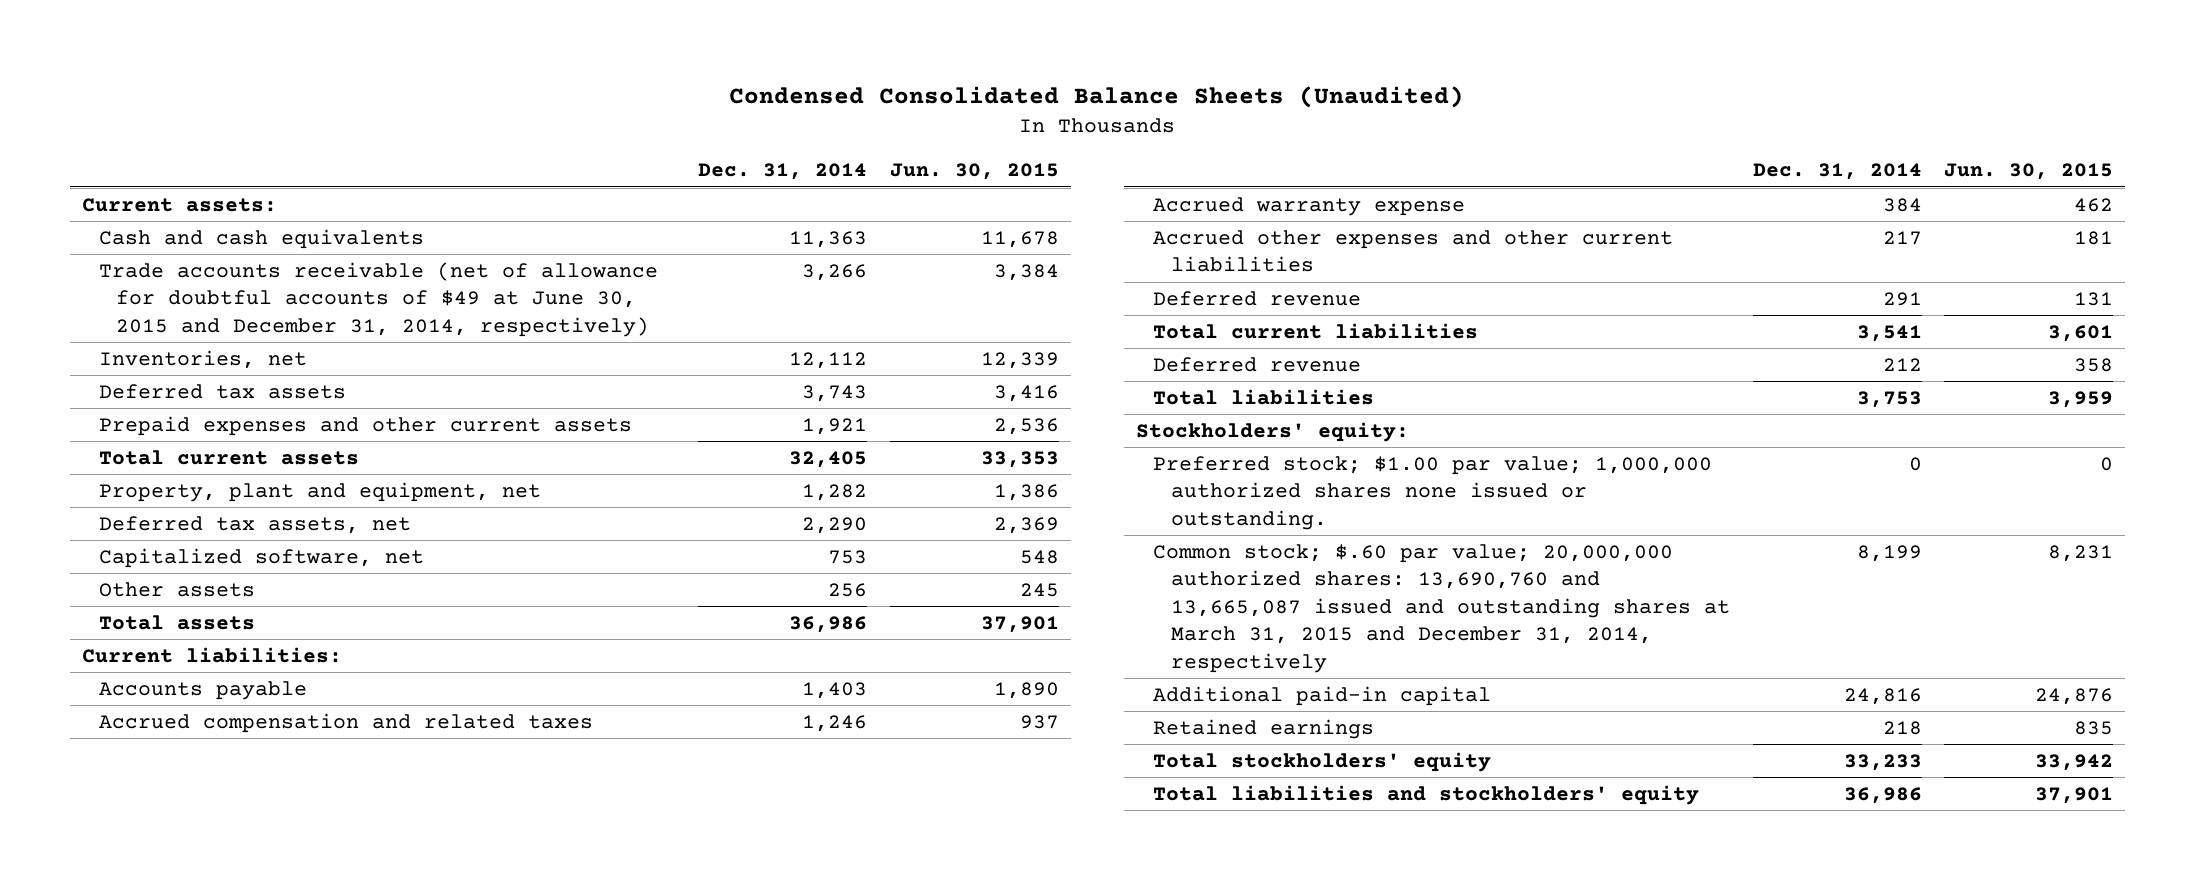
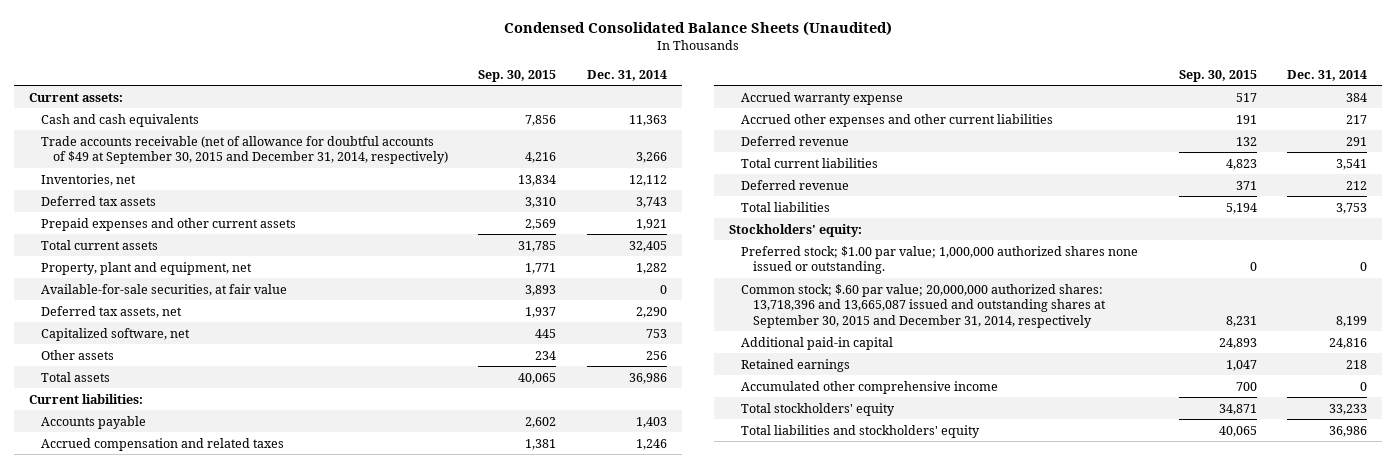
- | Dec. 31, 2014 | Jun. 30, 2015
+ | Sep. 30, 2015 | Dec. 31, 2014
- Trade accounts receivable (net of allowance for doubtful accounts of $49 at June 30, 2015 and December 31, 2014, respectively) | 3,266 | 3,384
+ Trade accounts receivable (net of allowance for doubtful accounts of $49 at September 30, 2015 and December 31, 2014, respectively) | 4,216 | 3,266
+ Available-for-sale securities, at fair value | 3,893 | 0
- Common stock; $.60 par value; 20,000,000 authorized shares: 13,690,760 and 13,665,087 issued and outstanding shares at March 31, 2015 and December 31, 2014, respectively | 8,199 | 8,231
+ Common stock; $.60 par value; 20,000,000 authorized shares: 13,718,396 and 13,665,087 issued and outstanding shares at September 30, 2015 and December 31, 2014, respectively | 8,231 | 8,199
+ Accumulated other comprehensive income | 700 | 0

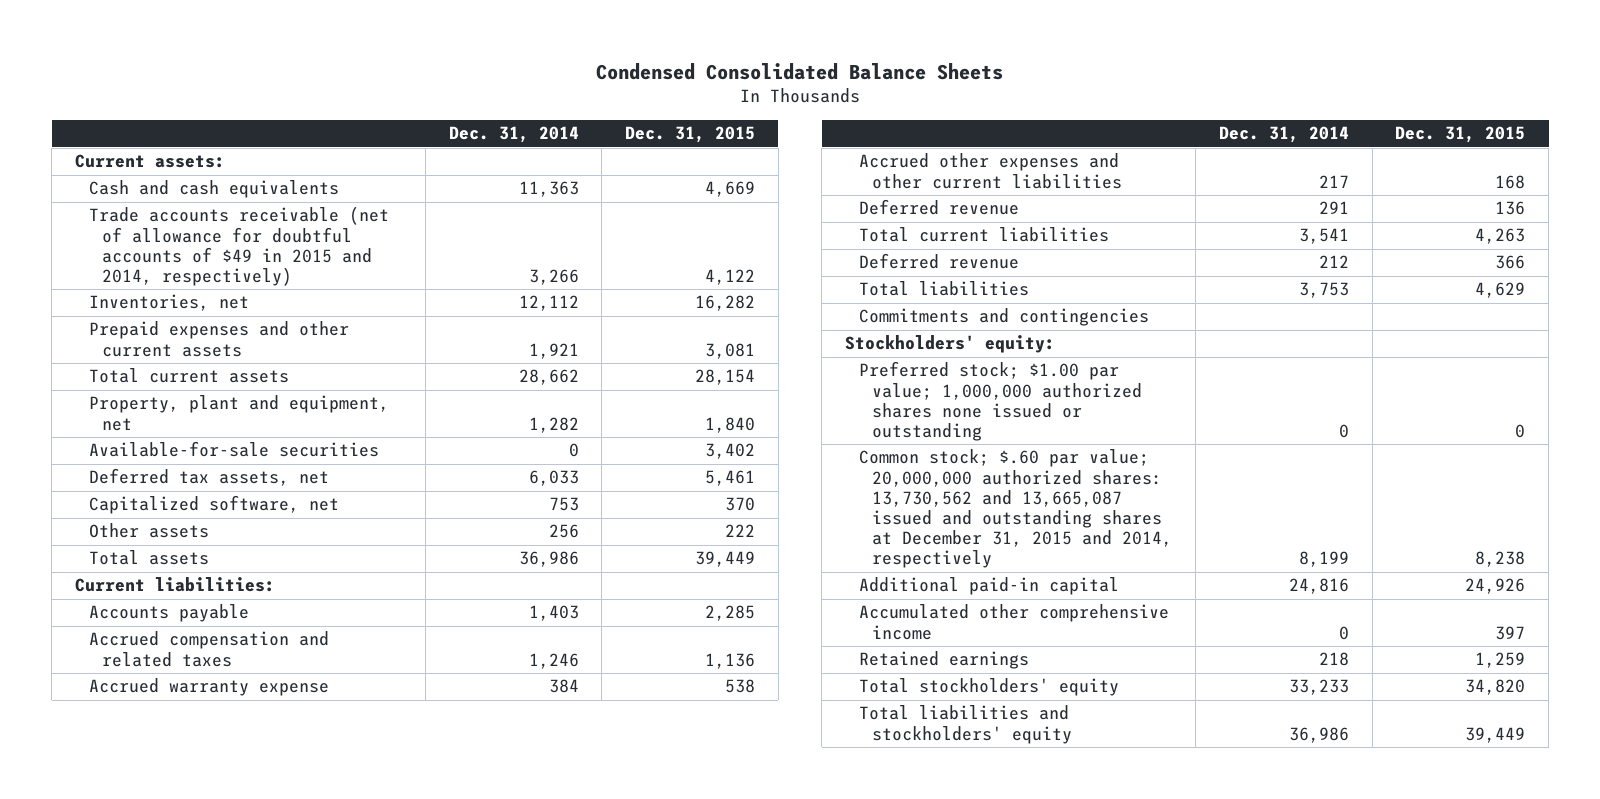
- Condensed Consolidated Balance Sheets (Unaudited)
+ Condensed Consolidated Balance Sheets
- | Sep. 30, 2015 | Dec. 31, 2014
+ | Dec. 31, 2014 | Dec. 31, 2015
- Trade accounts receivable (net of allowance for doubtful accounts of $49 at September 30, 2015 and December 31, 2014, respectively) | 4,216 | 3,266
+ Trade accounts receivable (net of allowance for doubtful accounts of $49 in 2015 and 2014, respectively) | 3,266 | 4,122
- Deferred tax assets | 3,310 | 3,743
- Total current assets | 31,785 | 32,405
+ Total current assets | 28,662 | 28,154
- Available-for-sale securities, at fair value | 3,893 | 0
- Deferred tax assets, net | 1,937 | 2,290
+ Available-for-sale securities | 0 | 3,402
+ Deferred tax assets, net | 6,033 | 5,461
+ Commitments and contingencies
- Preferred stock; $1.00 par value; 1,000,000 authorized shares none issued or outstanding. | 0 | 0
- Common stock; $.60 par value; 20,000,000 authorized shares: 13,718,396 and 13,665,087 issued and outstanding shares at September 30, 2015 and December 31, 2014, respectively | 8,231 | 8,199
+ Preferred stock; $1.00 par value; 1,000,000 authorized shares none issued or outstanding | 0 | 0
+ Common stock; $.60 par value; 20,000,000 authorized shares: 13,730,562 and 13,665,087 issued and outstanding shares at December 31, 2015 and 2014, respectively | 8,199 | 8,238
moved down: Retained earnings | 218 | 1,259

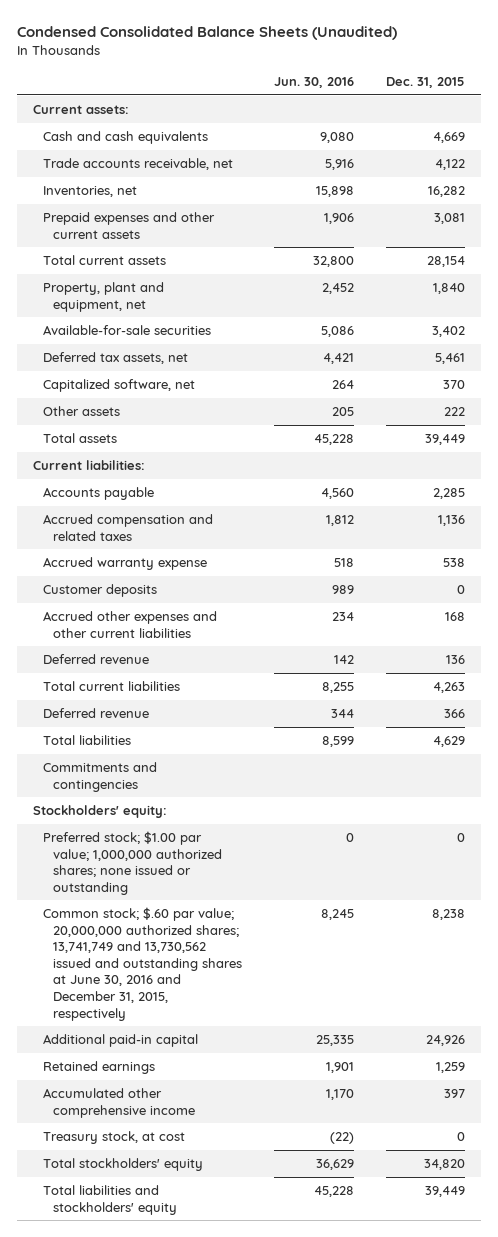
- Condensed Consolidated Balance Sheets
+ Condensed Consolidated Balance Sheets (Unaudited)
- | Dec. 31, 2014 | Dec. 31, 2015
+ | Jun. 30, 2016 | Dec. 31, 2015
- Trade accounts receivable (net of allowance for doubtful accounts of $49 in 2015 and 2014, respectively) | 3,266 | 4,122
+ Trade accounts receivable, net | 5,916 | 4,122
+ Customer deposits | 989 | 0
- Preferred stock; $1.00 par value; 1,000,000 authorized shares none issued or outstanding | 0 | 0
- Common stock; $.60 par value; 20,000,000 authorized shares: 13,730,562 and 13,665,087 issued and outstanding shares at December 31, 2015 and 2014, respectively | 8,199 | 8,238
+ Preferred stock; $1.00 par value; 1,000,000 authorized shares; none issued or outstanding | 0 | 0
+ Common stock; $.60 par value; 20,000,000 authorized shares; 13,741,749 and 13,730,562 issued and outstanding shares at June 30, 2016 and December 31, 2015, respectively | 8,245 | 8,238
moved down: Accumulated other comprehensive income | 1,170 | 397
+ Treasury stock, at cost | (22) | 0

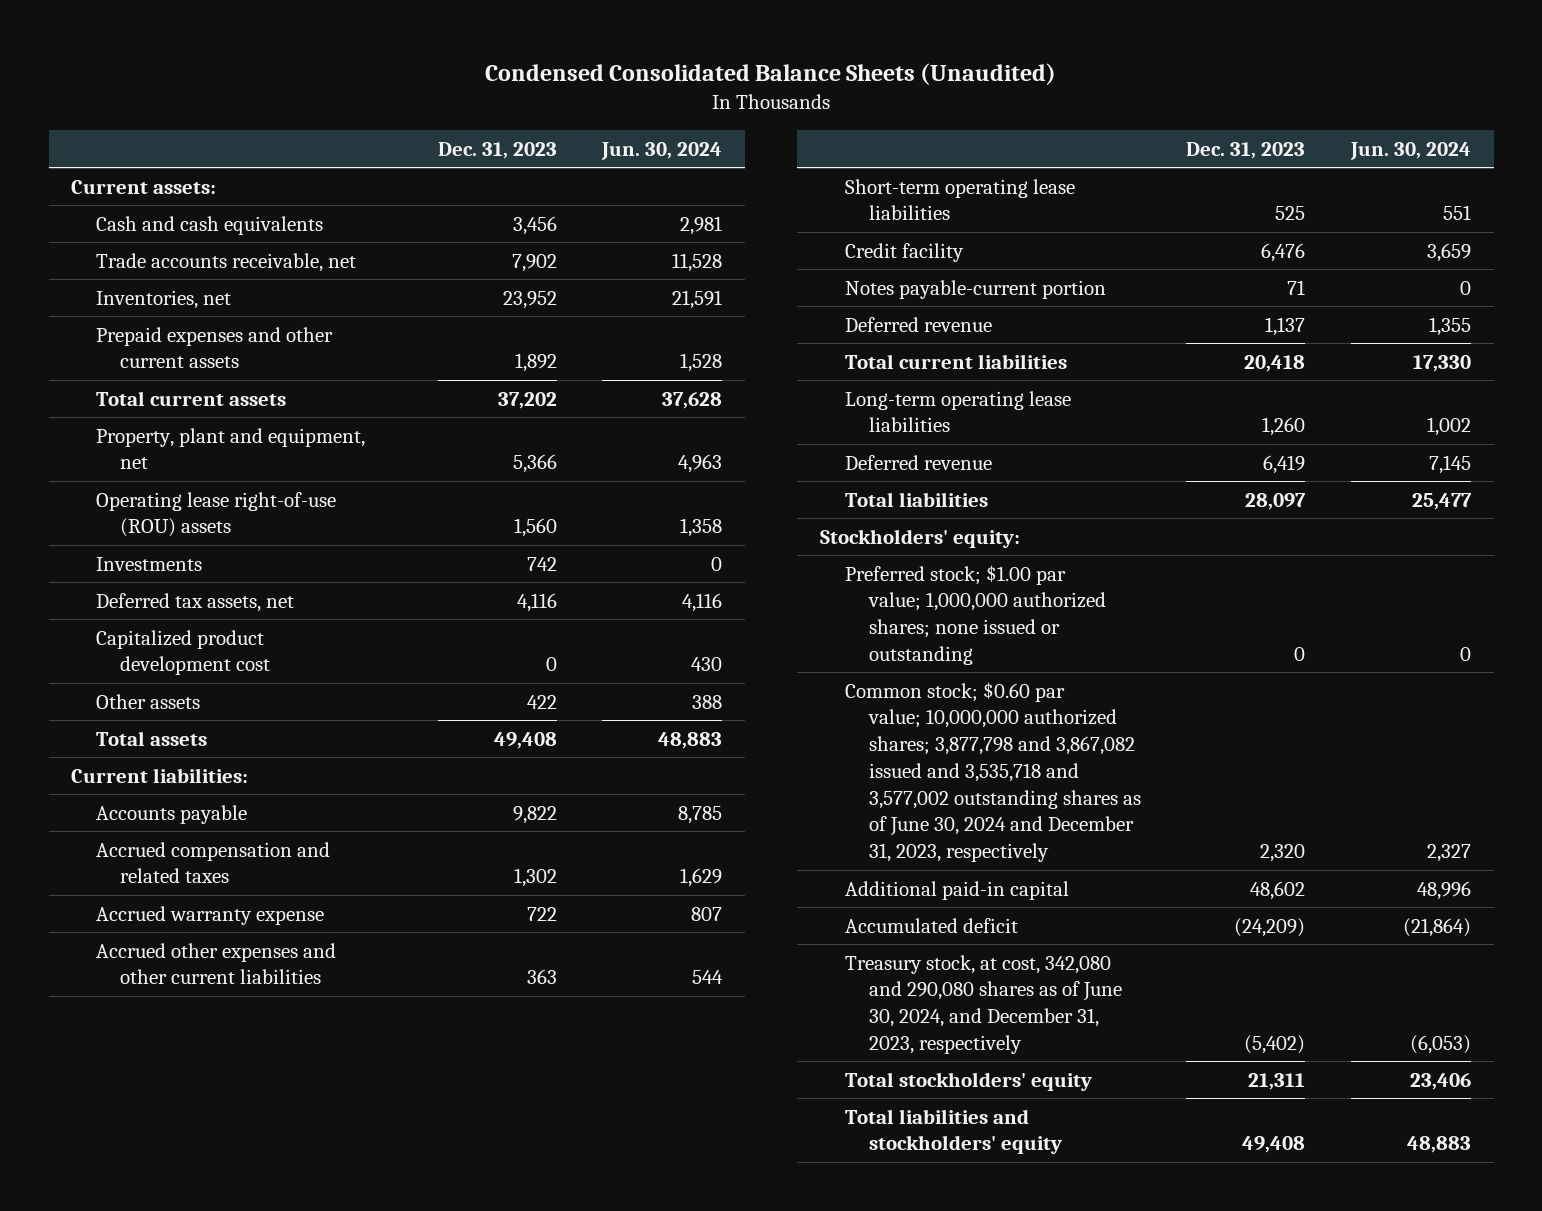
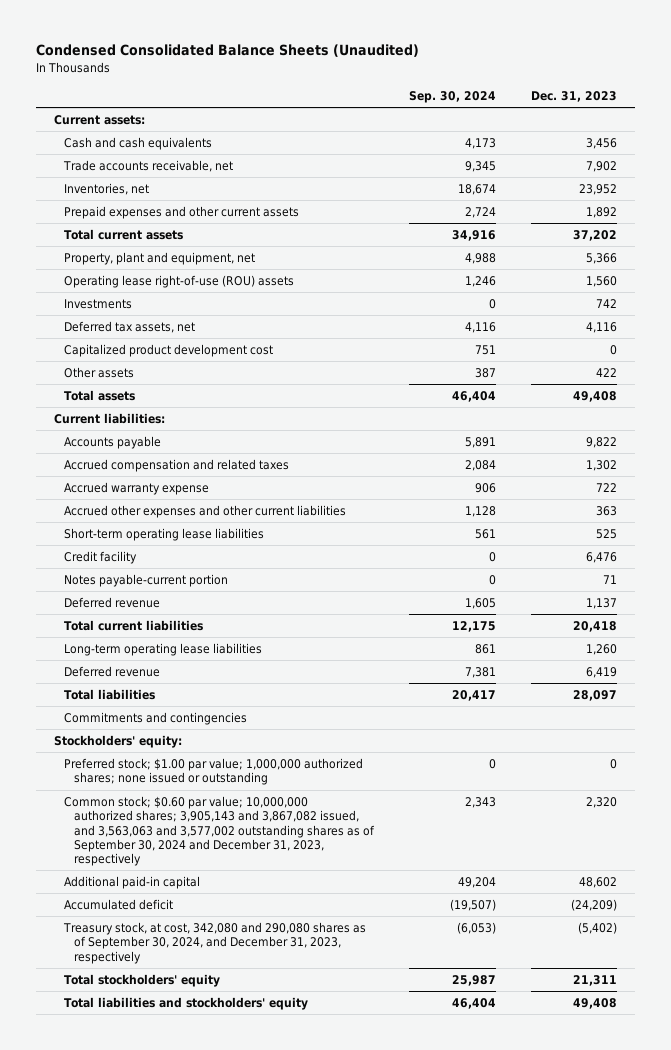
- | Dec. 31, 2023 | Jun. 30, 2024
+ | Sep. 30, 2024 | Dec. 31, 2023
+ Commitments and contingencies
- Common stock; $0.60 par value; 10,000,000 authorized shares; 3,877,798 and 3,867,082 issued and 3,535,718 and 3,577,002 outstanding shares as of June 30, 2024 and December 31, 2023, respectively | 2,320 | 2,327
+ Common stock; $0.60 par value; 10,000,000 authorized shares; 3,905,143 and 3,867,082 issued, and 3,563,063 and 3,577,002 outstanding shares as of September 30, 2024 and December 31, 2023, respectively | 2,343 | 2,320
- Treasury stock, at cost, 342,080 and 290,080 shares as of June 30, 2024, and December 31, 2023, respectively | (5,402) | (6,053)
+ Treasury stock, at cost, 342,080 and 290,080 shares as of September 30, 2024, and December 31, 2023, respectively | (6,053) | (5,402)

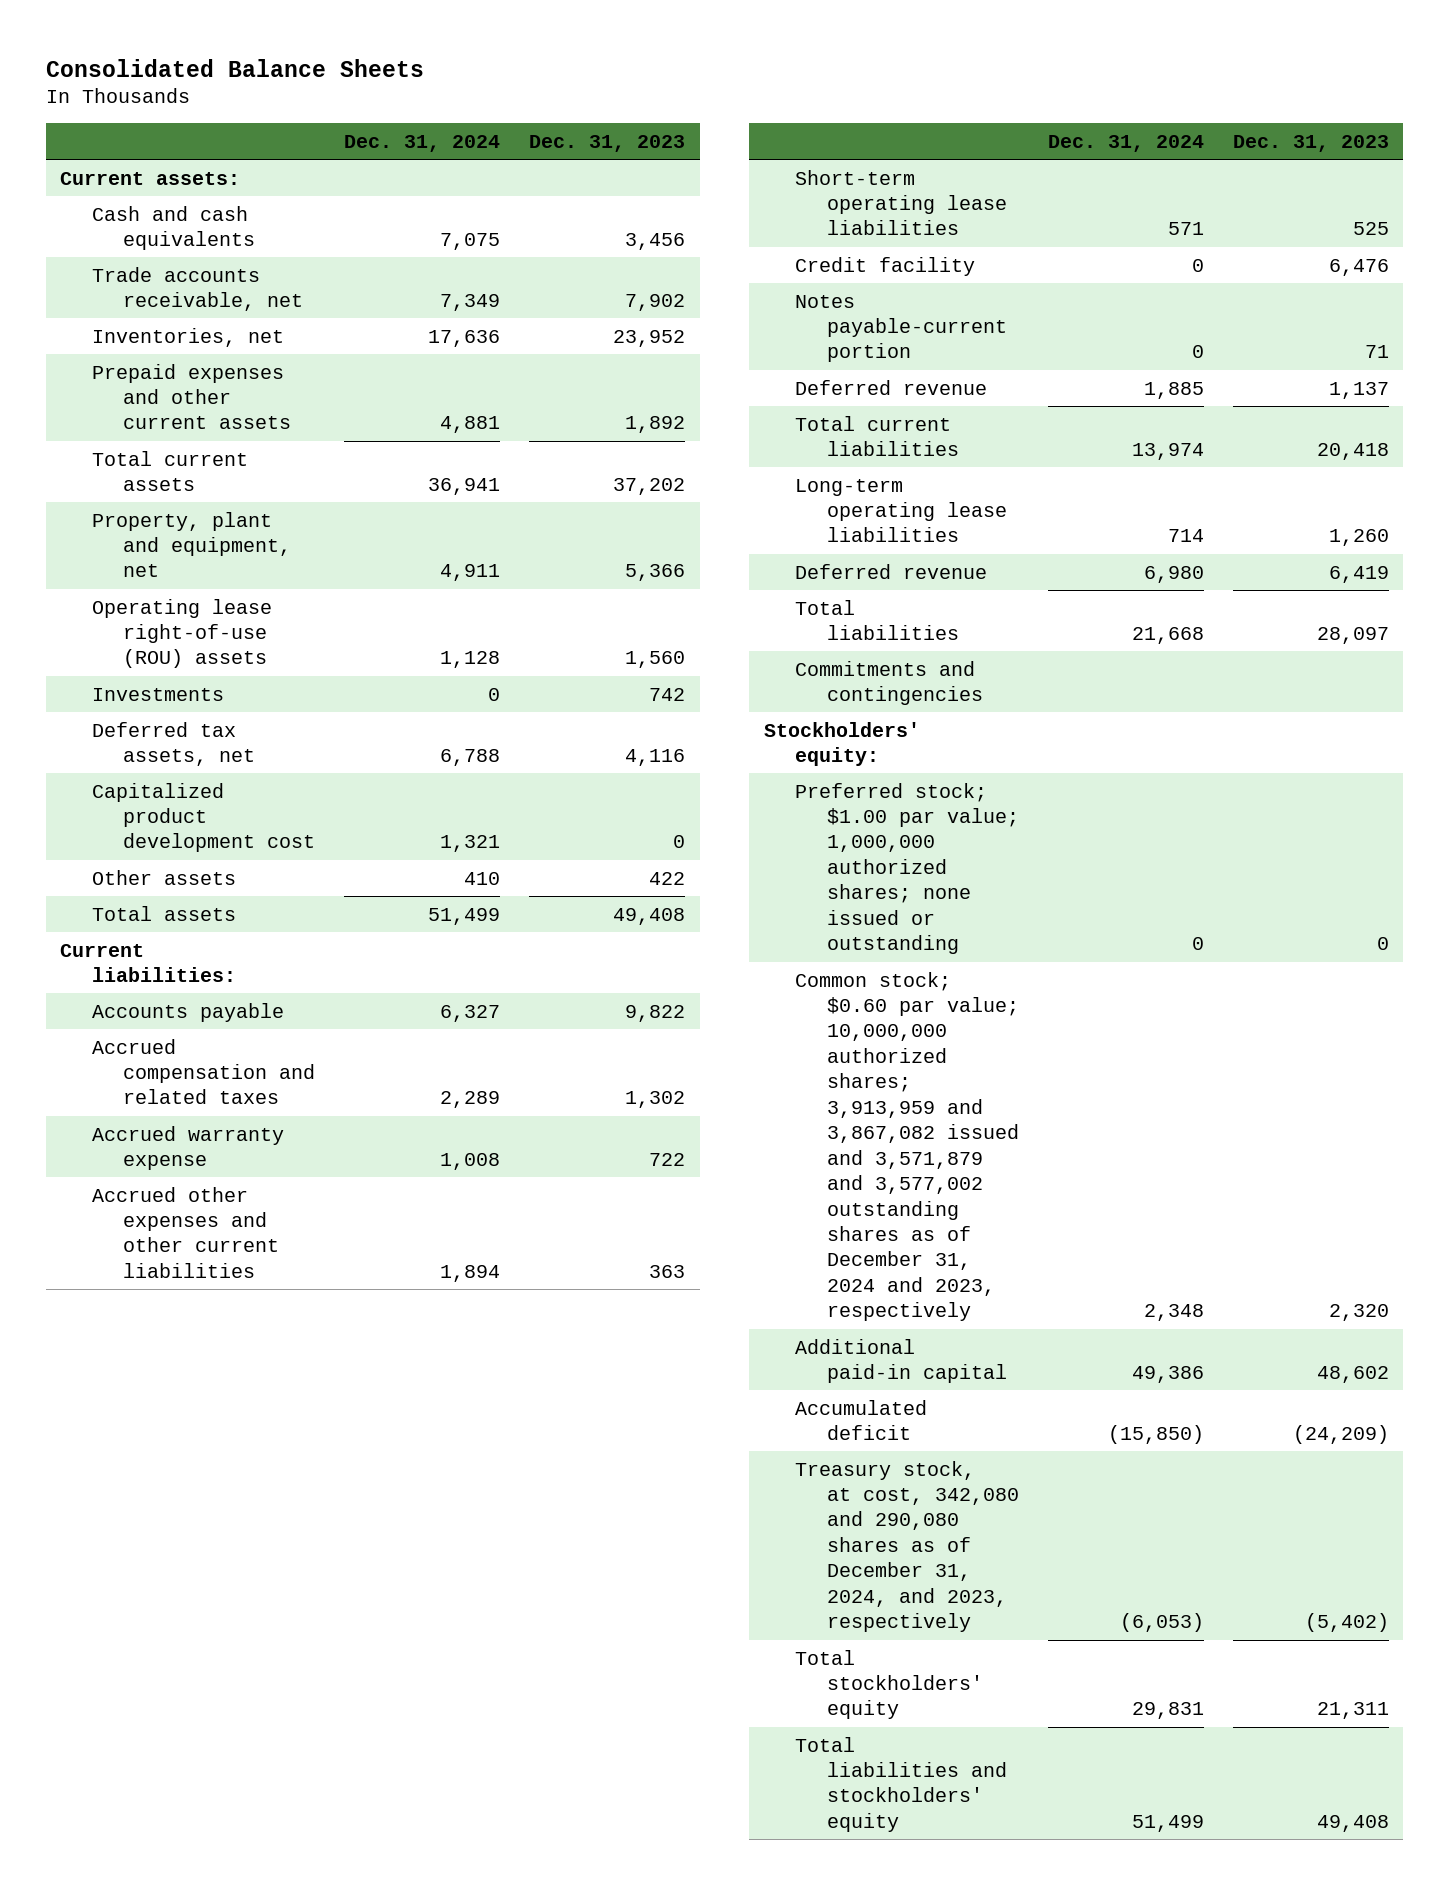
- Condensed Consolidated Balance Sheets (Unaudited)
+ Consolidated Balance Sheets
- | Sep. 30, 2024 | Dec. 31, 2023
+ | Dec. 31, 2024 | Dec. 31, 2023
- Common stock; $0.60 par value; 10,000,000 authorized shares; 3,905,143 and 3,867,082 issued, and 3,563,063 and 3,577,002 outstanding shares as of September 30, 2024 and December 31, 2023, respectively | 2,343 | 2,320
+ Common stock; $0.60 par value; 10,000,000 authorized shares; 3,913,959 and 3,867,082 issued and 3,571,879 and 3,577,002 outstanding shares as of December 31, 2024 and 2023, respectively | 2,348 | 2,320
- Treasury stock, at cost, 342,080 and 290,080 shares as of September 30, 2024, and December 31, 2023, respectively | (6,053) | (5,402)
+ Treasury stock, at cost, 342,080 and 290,080 shares as of December 31, 2024, and 2023, respectively | (6,053) | (5,402)

